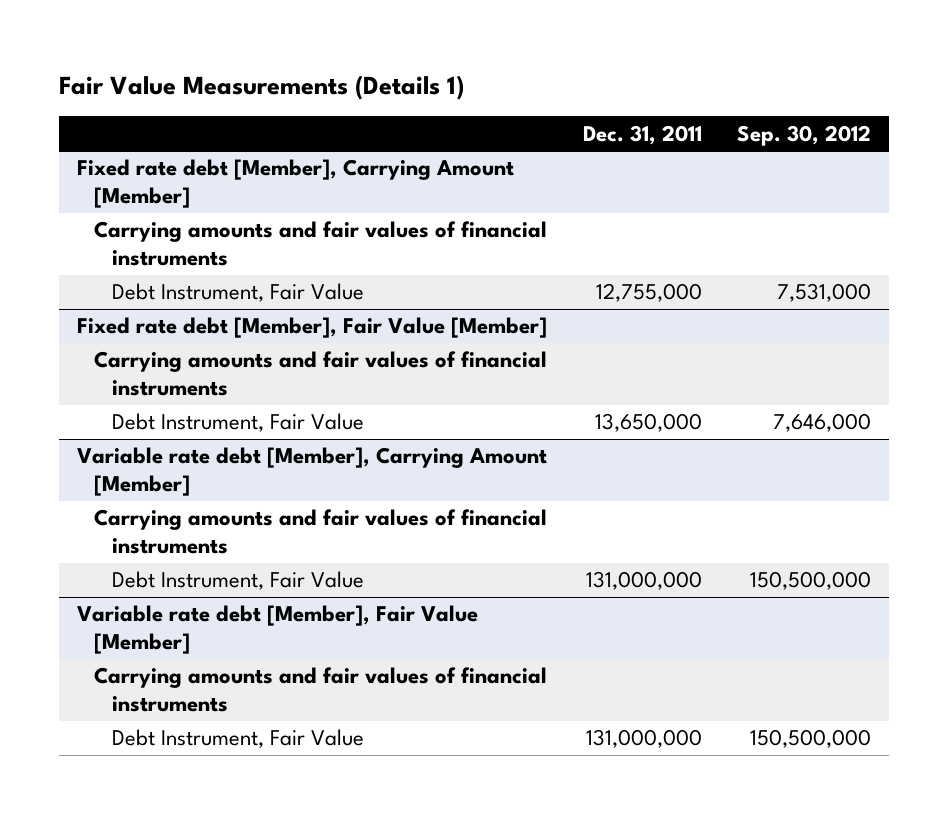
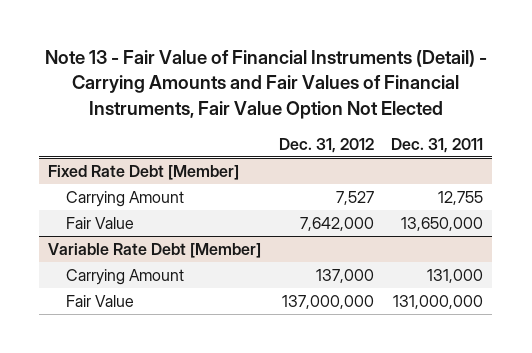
- Fair Value Measurements (Details 1)
+ Note 13 - Fair Value of Financial Instruments (Detail) - Carrying Amounts and Fair Values of Financial Instruments, Fair Value Option Not Elected
- | Dec. 31, 2011 | Sep. 30, 2012
+ | Dec. 31, 2012 | Dec. 31, 2011
- Fixed rate debt [Member], Carrying Amount [Member]
- Carrying amounts and fair values of financial instruments
- Debt Instrument, Fair Value | 12,755,000 | 7,531,000
- Fixed rate debt [Member], Fair Value [Member]
- Carrying amounts and fair values of financial instruments
- Debt Instrument, Fair Value | 13,650,000 | 7,646,000
- Variable rate debt [Member], Carrying Amount [Member]
- Carrying amounts and fair values of financial instruments
- Debt Instrument, Fair Value | 131,000,000 | 150,500,000
- Variable rate debt [Member], Fair Value [Member]
- Carrying amounts and fair values of financial instruments
- Debt Instrument, Fair Value | 131,000,000 | 150,500,000
+ Fixed Rate Debt [Member]
+ Carrying Amount | 7,527 | 12,755
+ Fair Value | 7,642,000 | 13,650,000
+ Variable Rate Debt [Member]
+ Carrying Amount | 137,000 | 131,000
+ Fair Value | 137,000,000 | 131,000,000

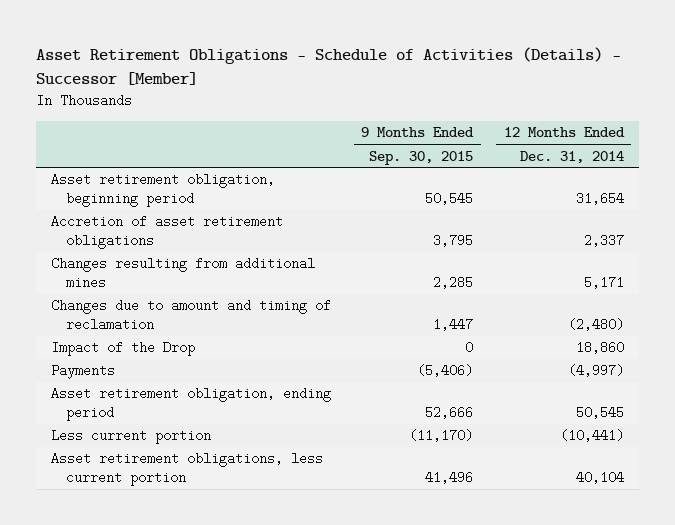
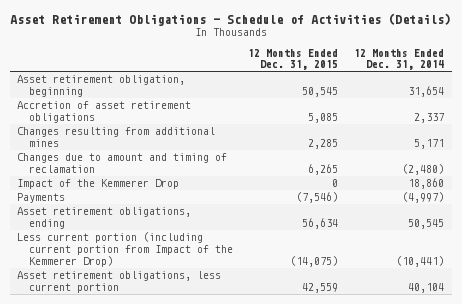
- Asset Retirement Obligations - Schedule of Activities (Details) - Successor [Member]
+ Asset Retirement Obligations - Schedule of Activities (Details)
- | 9 Months Ended Sep. 30, 2015 | 12 Months Ended Dec. 31, 2014
+ | 12 Months Ended Dec. 31, 2015 | 12 Months Ended Dec. 31, 2014
- Asset retirement obligation, beginning period | 50,545 | 31,654
+ Asset retirement obligation, beginning | 50,545 | 31,654
- Impact of the Drop | 0 | 18,860
+ Impact of the Kemmerer Drop | 0 | 18,860
- Asset retirement obligation, ending period | 52,666 | 50,545
- Less current portion | (11,170) | (10,441)
+ Asset retirement obligations, ending | 56,634 | 50,545
+ Less current portion (including current portion from Impact of the Kemmerer Drop) | (14,075) | (10,441)

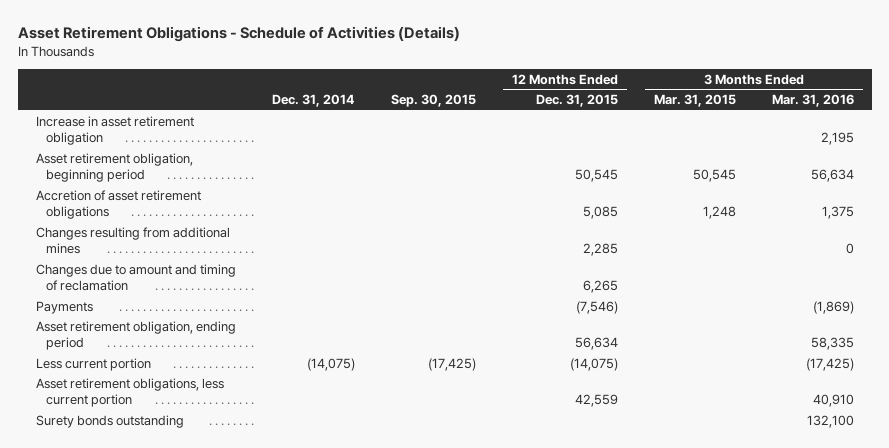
- | 12 Months Ended Dec. 31, 2015 | 12 Months Ended Dec. 31, 2014
+ | Dec. 31, 2014 | Sep. 30, 2015 | 12 Months Ended Dec. 31, 2015 | 3 Months Ended Mar. 31, 2015 | 3 Months Ended Mar. 31, 2016
- Asset retirement obligation, beginning | 50,545 | 31,654
+ Increase in asset retirement obligation | | | | | 2,195
+ Asset retirement obligation, beginning period | | | 50,545 | 50,545 | 56,634
- Impact of the Kemmerer Drop | 0 | 18,860
- Asset retirement obligations, ending | 56,634 | 50,545
- Less current portion (including current portion from Impact of the Kemmerer Drop) | (14,075) | (10,441)
+ Asset retirement obligation, ending period | | | 56,634 | | 58,335
+ Less current portion | (14,075) | (17,425) | (14,075) | | (17,425)
+ Surety bonds outstanding | | | | | 132,100

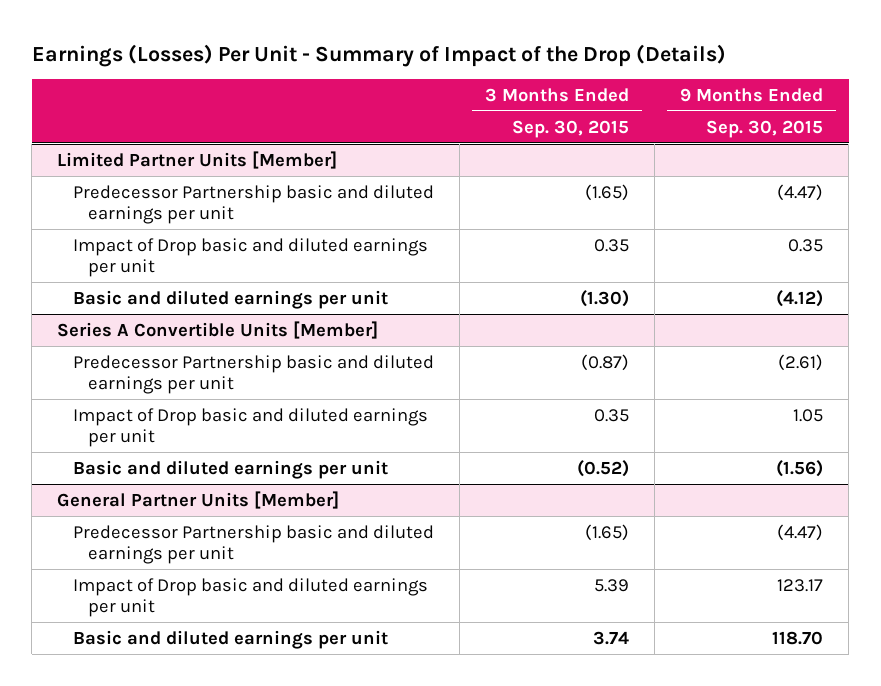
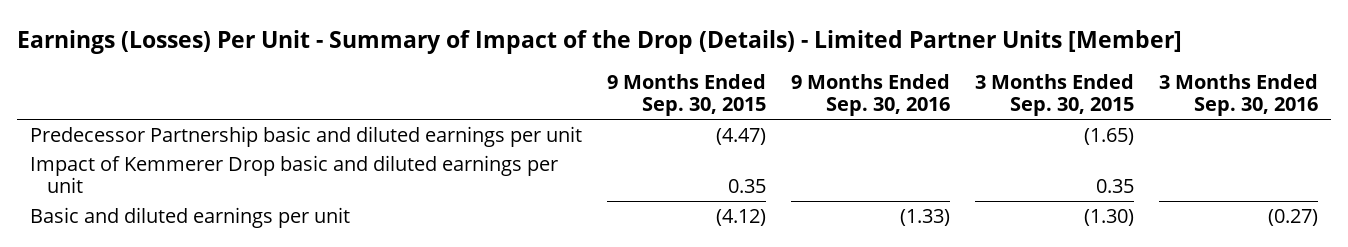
- Earnings (Losses) Per Unit - Summary of Impact of the Drop (Details)
+ Earnings (Losses) Per Unit - Summary of Impact of the Drop (Details) - Limited Partner Units [Member]
- | 3 Months Ended Sep. 30, 2015 | 9 Months Ended Sep. 30, 2015
+ | 9 Months Ended Sep. 30, 2015 | 9 Months Ended Sep. 30, 2016 | 3 Months Ended Sep. 30, 2015 | 3 Months Ended Sep. 30, 2016
- Limited Partner Units [Member]
- Impact of Drop basic and diluted earnings per unit | 0.35 | 0.35
+ Impact of Kemmerer Drop basic and diluted earnings per unit | 0.35 | | 0.35 |
- Series A Convertible Units [Member]
- Predecessor Partnership basic and diluted earnings per unit | (0.87) | (2.61)
- Impact of Drop basic and diluted earnings per unit | 0.35 | 1.05
- Basic and diluted earnings per unit | (0.52) | (1.56)
- General Partner Units [Member]
- Predecessor Partnership basic and diluted earnings per unit | (1.65) | (4.47)
- Impact of Drop basic and diluted earnings per unit | 5.39 | 123.17
- Basic and diluted earnings per unit | 3.74 | 118.70

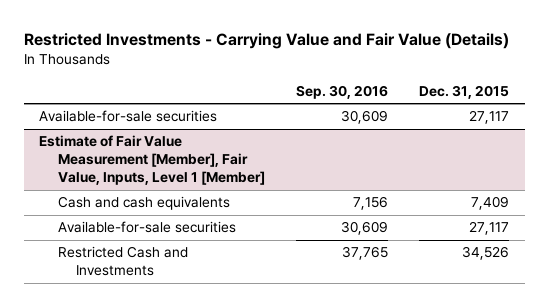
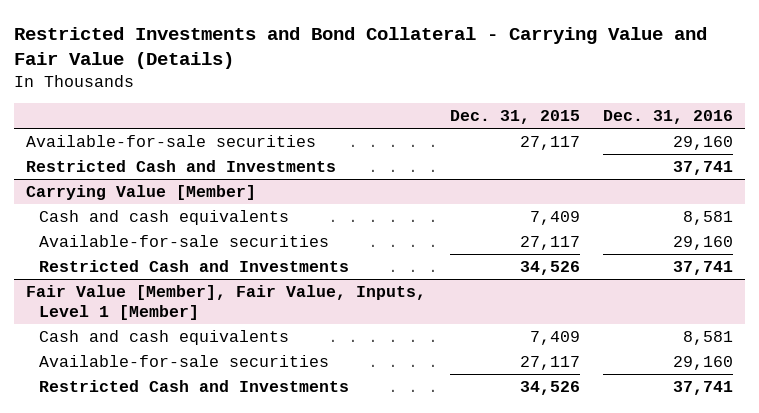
- Restricted Investments - Carrying Value and Fair Value (Details)
+ Restricted Investments and Bond Collateral - Carrying Value and Fair Value (Details)
- | Sep. 30, 2016 | Dec. 31, 2015
+ | Dec. 31, 2015 | Dec. 31, 2016
- Estimate of Fair Value Measurement [Member], Fair Value, Inputs, Level 1 [Member]
+ Restricted Cash and Investments | | 37,741
+ Carrying Value [Member]
+ Fair Value [Member], Fair Value, Inputs, Level 1 [Member]
+ Cash and cash equivalents | 7,409 | 8,581
+ Available-for-sale securities | 27,117 | 29,160
+ Restricted Cash and Investments | 34,526 | 37,741

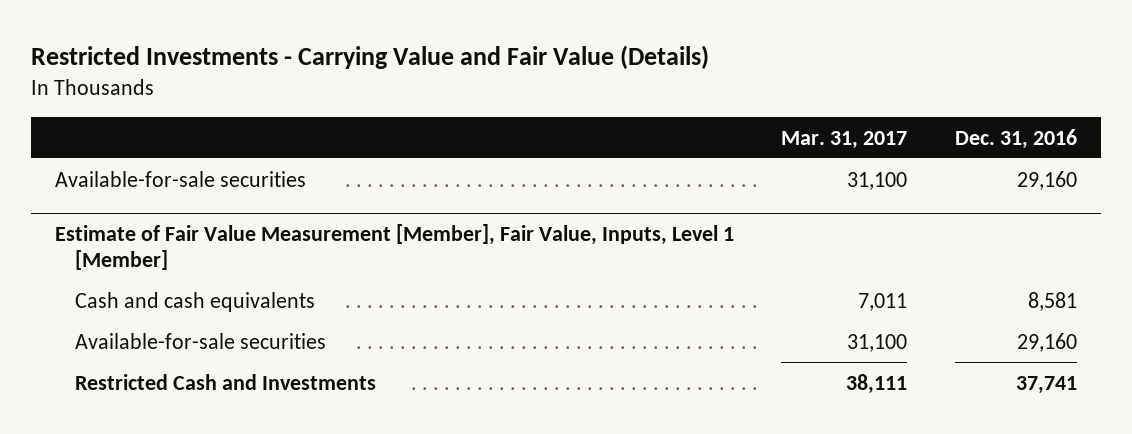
- Restricted Investments and Bond Collateral - Carrying Value and Fair Value (Details)
+ Restricted Investments - Carrying Value and Fair Value (Details)
- | Dec. 31, 2015 | Dec. 31, 2016
+ | Mar. 31, 2017 | Dec. 31, 2016
- Restricted Cash and Investments | | 37,741
- Carrying Value [Member]
- Cash and cash equivalents | 7,409 | 8,581
- Available-for-sale securities | 27,117 | 29,160
- Restricted Cash and Investments | 34,526 | 37,741
- Fair Value [Member], Fair Value, Inputs, Level 1 [Member]
+ Estimate of Fair Value Measurement [Member], Fair Value, Inputs, Level 1 [Member]

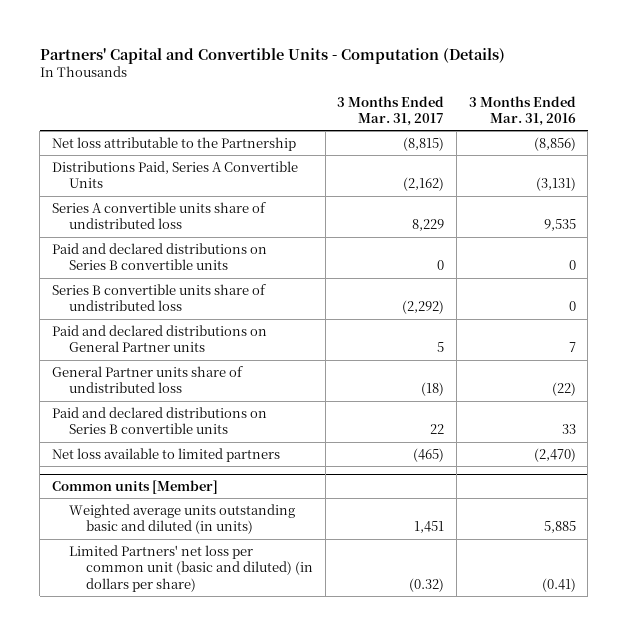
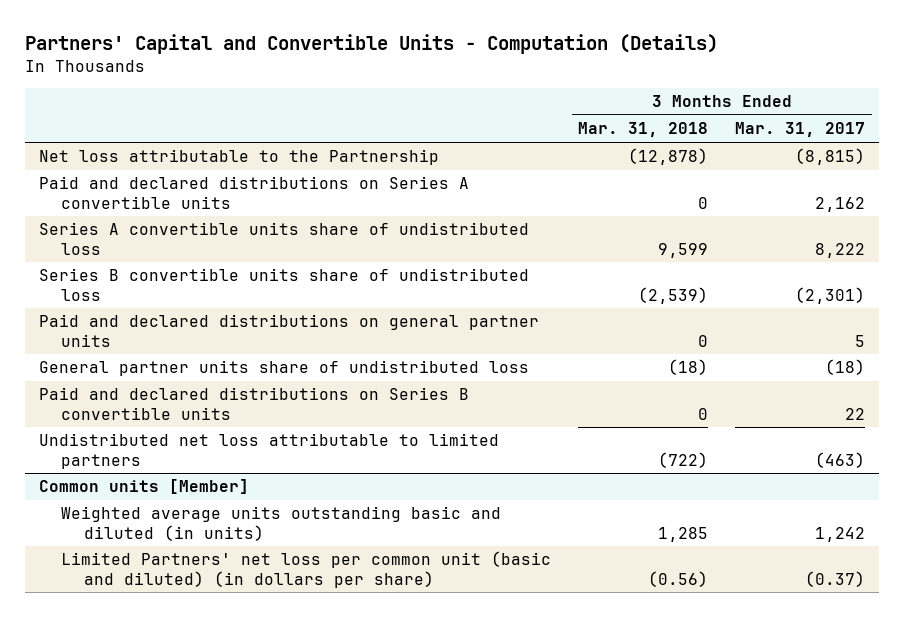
- | 3 Months Ended Mar. 31, 2017 | 3 Months Ended Mar. 31, 2016
+ | 3 Months Ended Mar. 31, 2018 | 3 Months Ended Mar. 31, 2017
- Distributions Paid, Series A Convertible Units | (2,162) | (3,131)
- Series A convertible units share of undistributed loss | 8,229 | 9,535
- Paid and declared distributions on Series B convertible units | 0 | 0
- Series B convertible units share of undistributed loss | (2,292) | 0
- Paid and declared distributions on General Partner units | 5 | 7
- General Partner units share of undistributed loss | (18) | (22)
+ Paid and declared distributions on Series A convertible units | 0 | 2,162
+ Series A convertible units share of undistributed loss | 9,599 | 8,222
+ Series B convertible units share of undistributed loss | (2,539) | (2,301)
+ Paid and declared distributions on general partner units | 0 | 5
+ General partner units share of undistributed loss | (18) | (18)
- Net loss available to limited partners | (465) | (2,470)
+ Undistributed net loss attributable to limited partners | (722) | (463)
@ Common units [Member]
- Weighted average units outstanding basic and diluted (in units) | 1,451 | 5,885
- Limited Partners' net loss per common unit (basic and diluted) (in dollars per share) | (0.32) | (0.41)
+ Weighted average units outstanding basic and diluted (in units) | 1,285 | 1,242
+ Limited Partners' net loss per common unit (basic and diluted) (in dollars per share) | (0.56) | (0.37)

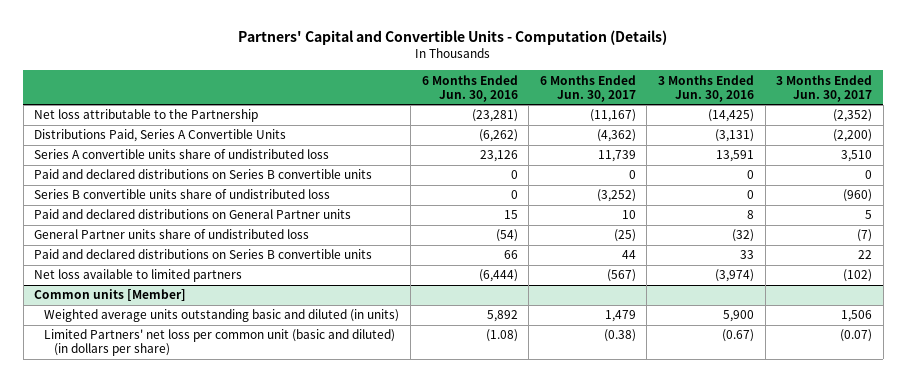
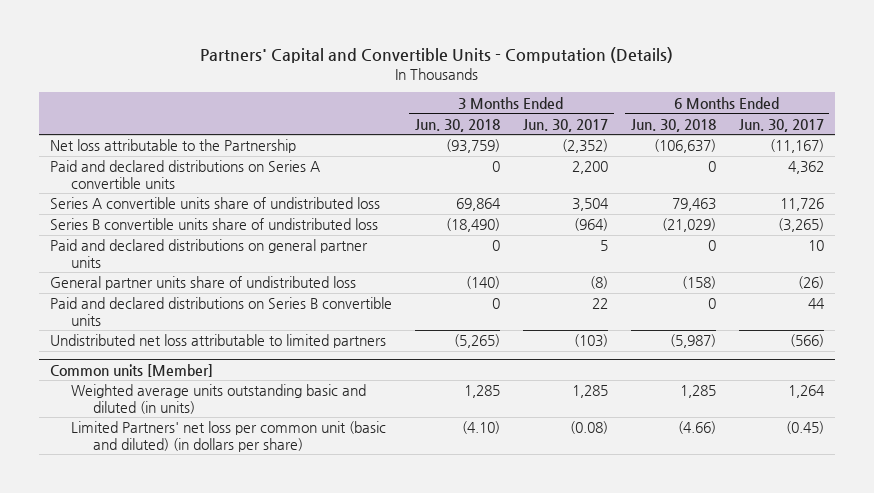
- | 6 Months Ended Jun. 30, 2016 | 6 Months Ended Jun. 30, 2017 | 3 Months Ended Jun. 30, 2016 | 3 Months Ended Jun. 30, 2017
+ | 3 Months Ended Jun. 30, 2018 | 3 Months Ended Jun. 30, 2017 | 6 Months Ended Jun. 30, 2018 | 6 Months Ended Jun. 30, 2017
- Distributions Paid, Series A Convertible Units | (6,262) | (4,362) | (3,131) | (2,200)
- Series A convertible units share of undistributed loss | 23,126 | 11,739 | 13,591 | 3,510
- Paid and declared distributions on Series B convertible units | 0 | 0 | 0 | 0
- Series B convertible units share of undistributed loss | 0 | (3,252) | 0 | (960)
- Paid and declared distributions on General Partner units | 15 | 10 | 8 | 5
- General Partner units share of undistributed loss | (54) | (25) | (32) | (7)
+ Paid and declared distributions on Series A convertible units | 0 | 2,200 | 0 | 4,362
+ Series A convertible units share of undistributed loss | 69,864 | 3,504 | 79,463 | 11,726
+ Series B convertible units share of undistributed loss | (18,490) | (964) | (21,029) | (3,265)
+ Paid and declared distributions on general partner units | 0 | 5 | 0 | 10
+ General partner units share of undistributed loss | (140) | (8) | (158) | (26)
- Net loss available to limited partners | (6,444) | (567) | (3,974) | (102)
+ Undistributed net loss attributable to limited partners | (5,265) | (103) | (5,987) | (566)
@ Common units [Member]
- Weighted average units outstanding basic and diluted (in units) | 5,892 | 1,479 | 5,900 | 1,506
- Limited Partners' net loss per common unit (basic and diluted) (in dollars per share) | (1.08) | (0.38) | (0.67) | (0.07)
+ Weighted average units outstanding basic and diluted (in units) | 1,285 | 1,285 | 1,285 | 1,264
+ Limited Partners' net loss per common unit (basic and diluted) (in dollars per share) | (4.10) | (0.08) | (4.66) | (0.45)

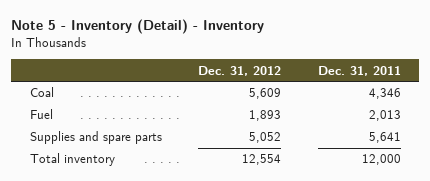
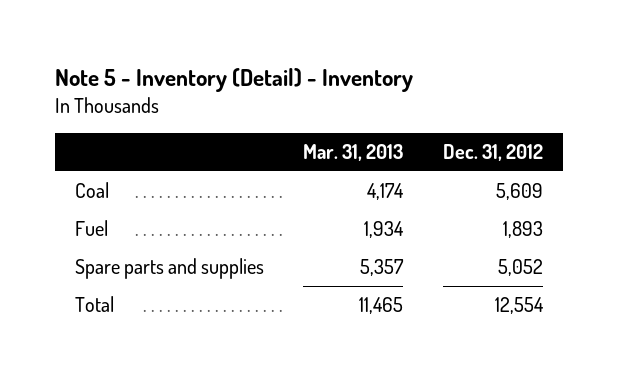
- | Dec. 31, 2012 | Dec. 31, 2011
+ | Mar. 31, 2013 | Dec. 31, 2012
- Supplies and spare parts | 5,052 | 5,641
- Total inventory | 12,554 | 12,000
+ Spare parts and supplies | 5,357 | 5,052
+ Total | 11,465 | 12,554

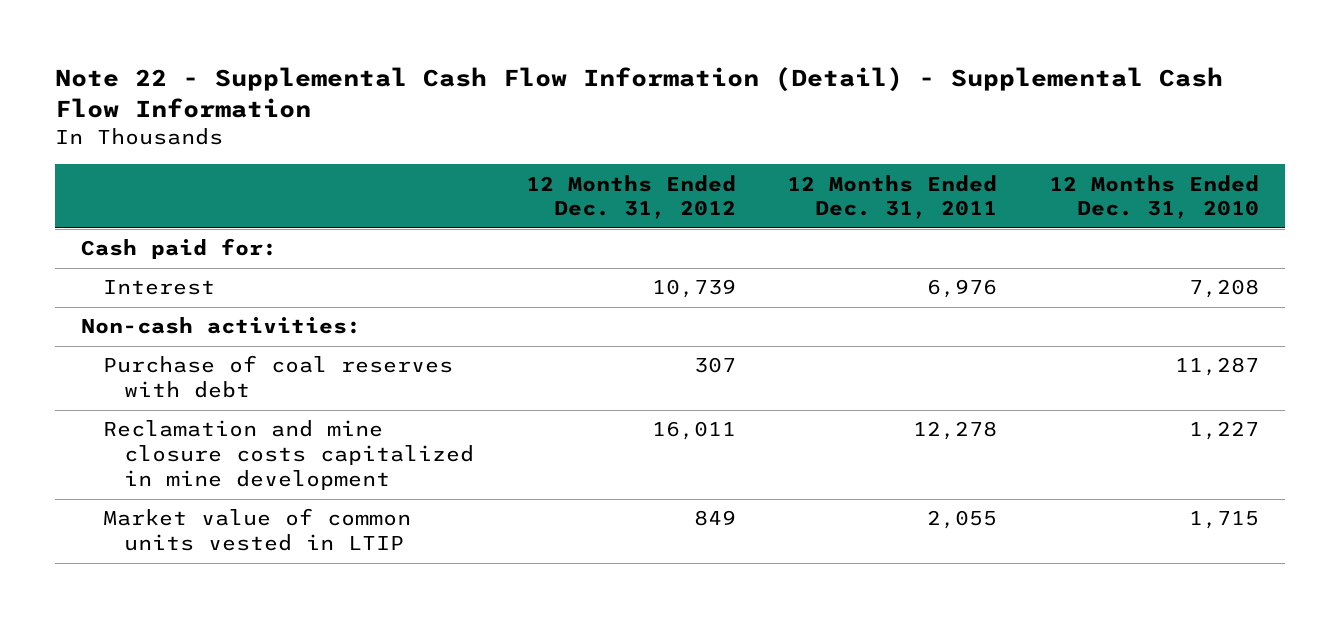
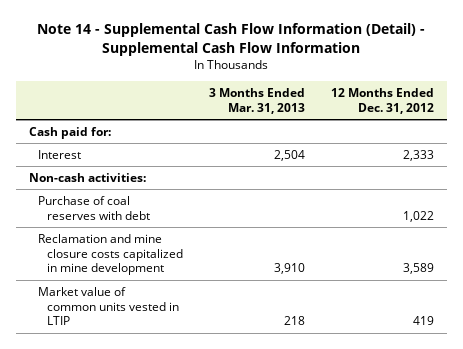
- Note 22 - Supplemental Cash Flow Information (Detail) - Supplemental Cash Flow Information
+ Note 14 - Supplemental Cash Flow Information (Detail) - Supplemental Cash Flow Information
- | 12 Months Ended Dec. 31, 2012 | 12 Months Ended Dec. 31, 2011 | 12 Months Ended Dec. 31, 2010
+ | 3 Months Ended Mar. 31, 2013 | 12 Months Ended Dec. 31, 2012
- Interest | 10,739 | 6,976 | 7,208
+ Interest | 2,504 | 2,333
- Purchase of coal reserves with debt | 307 | | 11,287
- Reclamation and mine closure costs capitalized in mine development | 16,011 | 12,278 | 1,227
- Market value of common units vested in LTIP | 849 | 2,055 | 1,715
+ Purchase of coal reserves with debt | | 1,022
+ Reclamation and mine closure costs capitalized in mine development | 3,910 | 3,589
+ Market value of common units vested in LTIP | 218 | 419

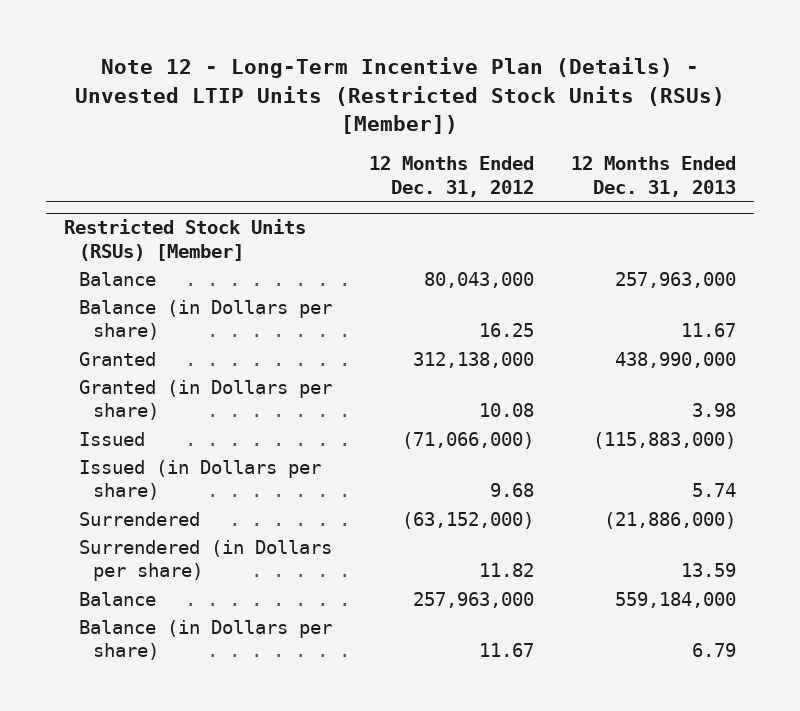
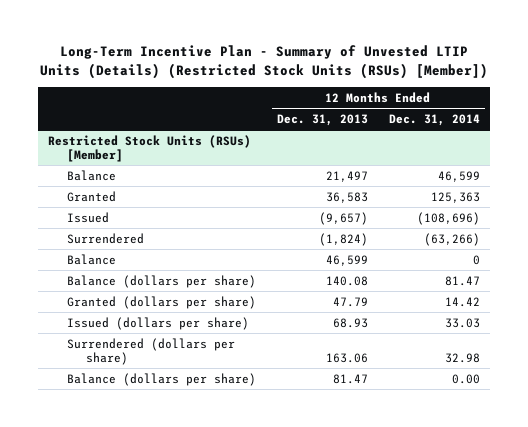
- Note 12 - Long-Term Incentive Plan (Details) - Unvested LTIP Units (Restricted Stock Units (RSUs) [Member])
+ Long-Term Incentive Plan - Summary of Unvested LTIP Units (Details) (Restricted Stock Units (RSUs) [Member])
- | 12 Months Ended Dec. 31, 2012 | 12 Months Ended Dec. 31, 2013
+ | 12 Months Ended Dec. 31, 2013 | 12 Months Ended Dec. 31, 2014
@ Restricted Stock Units (RSUs) [Member]
- Balance | 80,043,000 | 257,963,000
- Balance (in Dollars per share) | 16.25 | 11.67
- Granted | 312,138,000 | 438,990,000
- Granted (in Dollars per share) | 10.08 | 3.98
- Issued | (71,066,000) | (115,883,000)
- Issued (in Dollars per share) | 9.68 | 5.74
- Surrendered | (63,152,000) | (21,886,000)
- Surrendered (in Dollars per share) | 11.82 | 13.59
- Balance | 257,963,000 | 559,184,000
- Balance (in Dollars per share) | 11.67 | 6.79
+ Balance | 21,497 | 46,599
+ Granted | 36,583 | 125,363
+ Issued | (9,657) | (108,696)
+ Surrendered | (1,824) | (63,266)
+ Balance | 46,599 | 0
+ Balance (dollars per share) | 140.08 | 81.47
+ Granted (dollars per share) | 47.79 | 14.42
+ Issued (dollars per share) | 68.93 | 33.03
+ Surrendered (dollars per share) | 163.06 | 32.98
+ Balance (dollars per share) | 81.47 | 0.00

